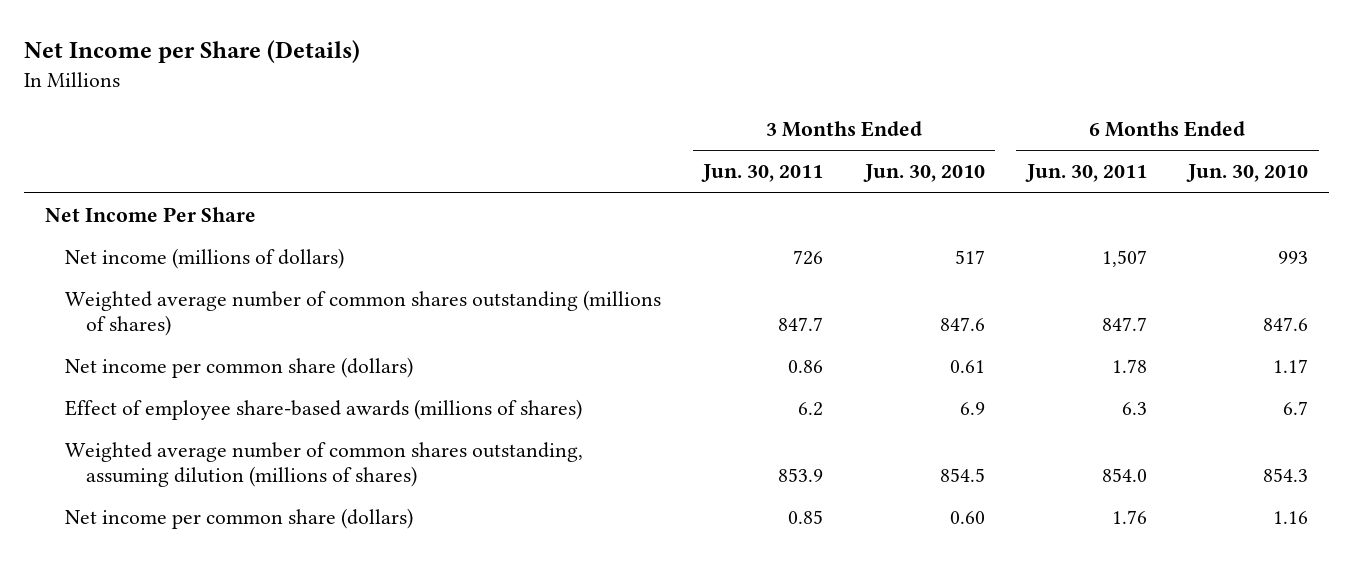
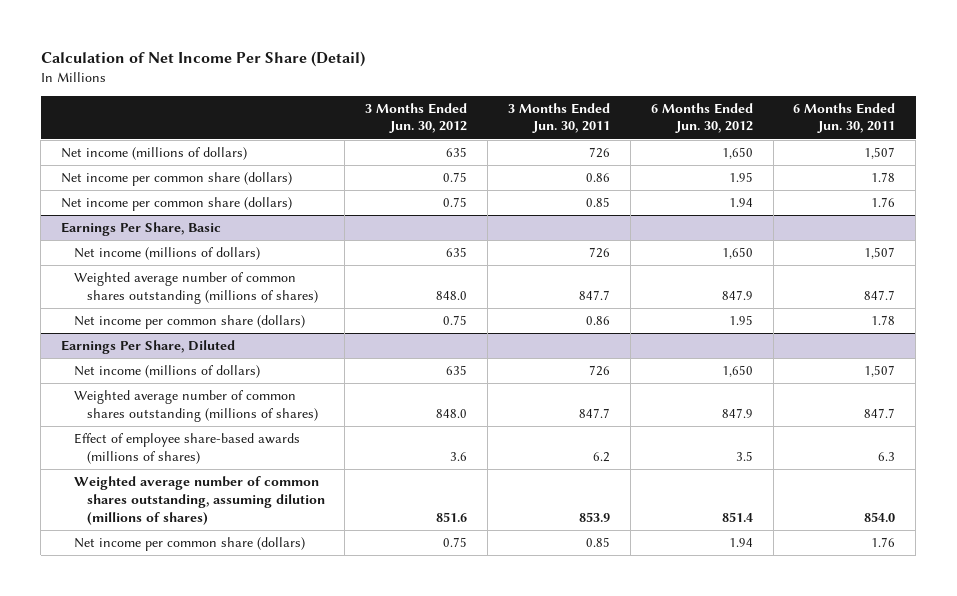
- Net Income per Share (Details)
+ Calculation of Net Income Per Share (Detail)
- | 3 Months Ended Jun. 30, 2011 | 3 Months Ended Jun. 30, 2010 | 6 Months Ended Jun. 30, 2011 | 6 Months Ended Jun. 30, 2010
+ | 3 Months Ended Jun. 30, 2012 | 3 Months Ended Jun. 30, 2011 | 6 Months Ended Jun. 30, 2012 | 6 Months Ended Jun. 30, 2011
- Net Income Per Share
+ Net income per common share (dollars) | 0.75 | 0.86 | 1.95 | 1.78
+ Net income per common share (dollars) | 0.75 | 0.85 | 1.94 | 1.76
+ Earnings Per Share, Basic
+ Net income (millions of dollars) | 635 | 726 | 1,650 | 1,507
+ Earnings Per Share, Diluted
+ Net income (millions of dollars) | 635 | 726 | 1,650 | 1,507
+ Weighted average number of common shares outstanding (millions of shares) | 848.0 | 847.7 | 847.9 | 847.7

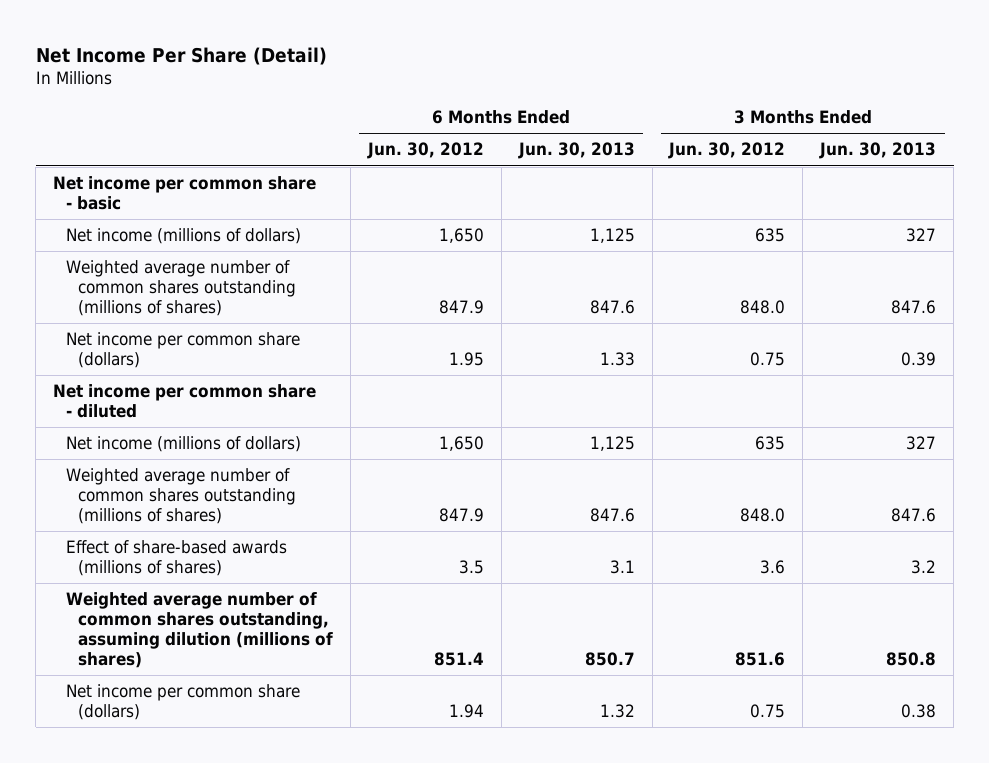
- Calculation of Net Income Per Share (Detail)
+ Net Income Per Share (Detail)
- | 3 Months Ended Jun. 30, 2012 | 3 Months Ended Jun. 30, 2011 | 6 Months Ended Jun. 30, 2012 | 6 Months Ended Jun. 30, 2011
+ | 6 Months Ended Jun. 30, 2012 | 6 Months Ended Jun. 30, 2013 | 3 Months Ended Jun. 30, 2012 | 3 Months Ended Jun. 30, 2013
- Net income (millions of dollars) | 635 | 726 | 1,650 | 1,507
- Net income per common share (dollars) | 0.75 | 0.86 | 1.95 | 1.78
- Net income per common share (dollars) | 0.75 | 0.85 | 1.94 | 1.76
- Earnings Per Share, Basic
+ Net income per common share - basic
- Earnings Per Share, Diluted
+ Net income per common share - diluted
- Effect of employee share-based awards (millions of shares) | 3.6 | 6.2 | 3.5 | 6.3
+ Effect of share-based awards (millions of shares) | 3.5 | 3.1 | 3.6 | 3.2

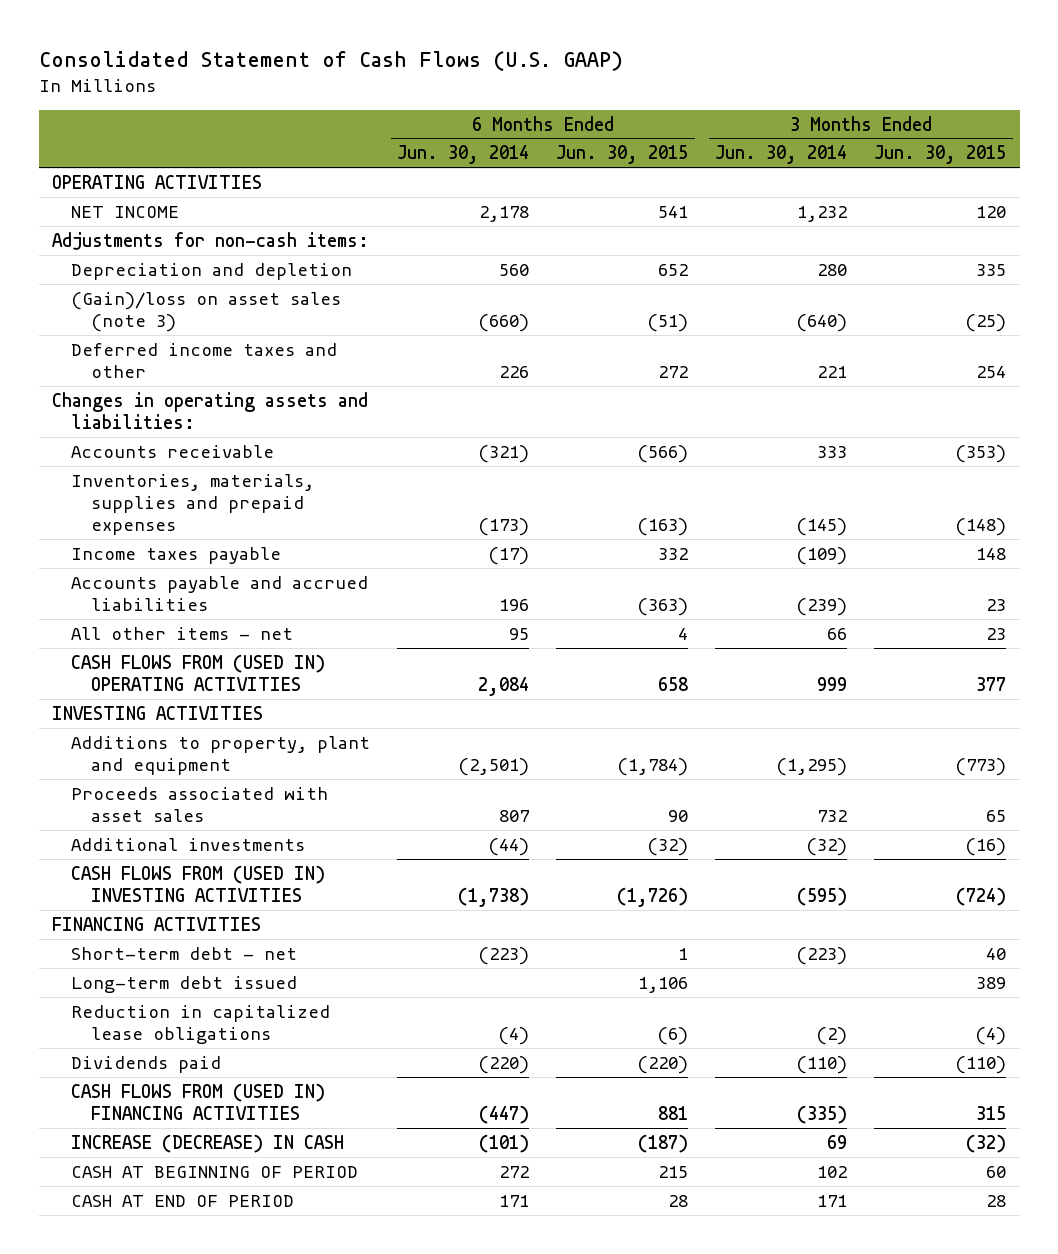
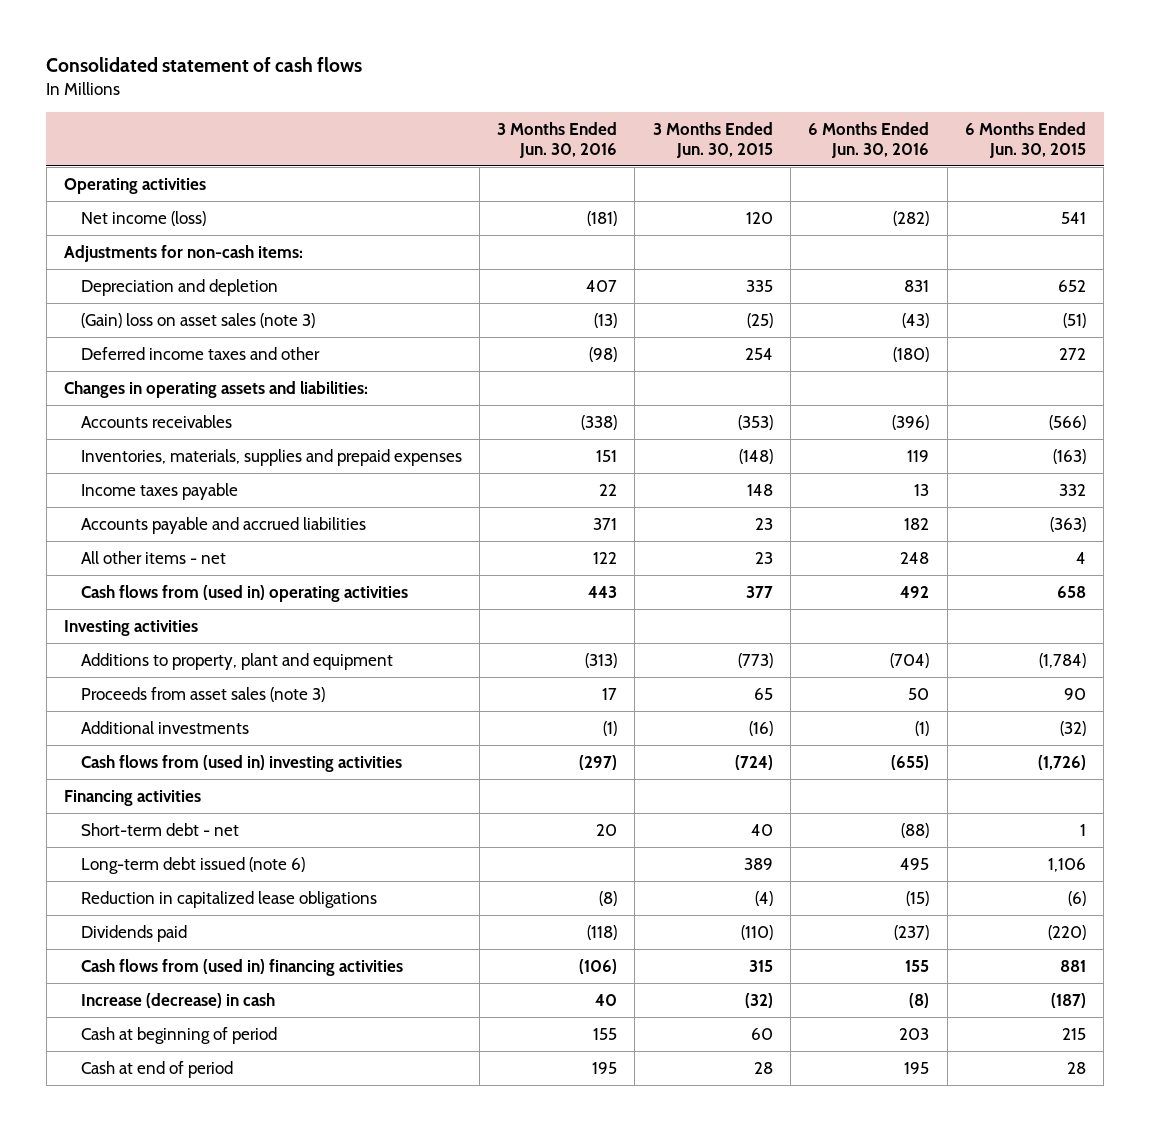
- Consolidated Statement of Cash Flows (U.S. GAAP)
+ Consolidated statement of cash flows
- | 6 Months Ended Jun. 30, 2014 | 6 Months Ended Jun. 30, 2015 | 3 Months Ended Jun. 30, 2014 | 3 Months Ended Jun. 30, 2015
+ | 3 Months Ended Jun. 30, 2016 | 3 Months Ended Jun. 30, 2015 | 6 Months Ended Jun. 30, 2016 | 6 Months Ended Jun. 30, 2015
- OPERATING ACTIVITIES
- NET INCOME | 2,178 | 541 | 1,232 | 120
+ Operating activities
+ Net income (loss) | (181) | 120 | (282) | 541
- (Gain)/loss on asset sales (note 3) | (660) | (51) | (640) | (25)
+ (Gain) loss on asset sales (note 3) | (13) | (25) | (43) | (51)
- Accounts receivable | (321) | (566) | 333 | (353)
+ Accounts receivables | (338) | (353) | (396) | (566)
- CASH FLOWS FROM (USED IN) OPERATING ACTIVITIES | 2,084 | 658 | 999 | 377
- INVESTING ACTIVITIES
+ Cash flows from (used in) operating activities | 443 | 377 | 492 | 658
+ Investing activities
- Proceeds associated with asset sales | 807 | 90 | 732 | 65
+ Proceeds from asset sales (note 3) | 17 | 65 | 50 | 90
- CASH FLOWS FROM (USED IN) INVESTING ACTIVITIES | (1,738) | (1,726) | (595) | (724)
- FINANCING ACTIVITIES
+ Cash flows from (used in) investing activities | (297) | (724) | (655) | (1,726)
+ Financing activities
- Long-term debt issued | | 1,106 | | 389
+ Long-term debt issued (note 6) | | 389 | 495 | 1,106
- CASH FLOWS FROM (USED IN) FINANCING ACTIVITIES | (447) | 881 | (335) | 315
- INCREASE (DECREASE) IN CASH | (101) | (187) | 69 | (32)
- CASH AT BEGINNING OF PERIOD | 272 | 215 | 102 | 60
- CASH AT END OF PERIOD | 171 | 28 | 171 | 28
+ Cash flows from (used in) financing activities | (106) | 315 | 155 | 881
+ Increase (decrease) in cash | 40 | (32) | (8) | (187)
+ Cash at beginning of period | 155 | 60 | 203 | 215
+ Cash at end of period | 195 | 28 | 195 | 28

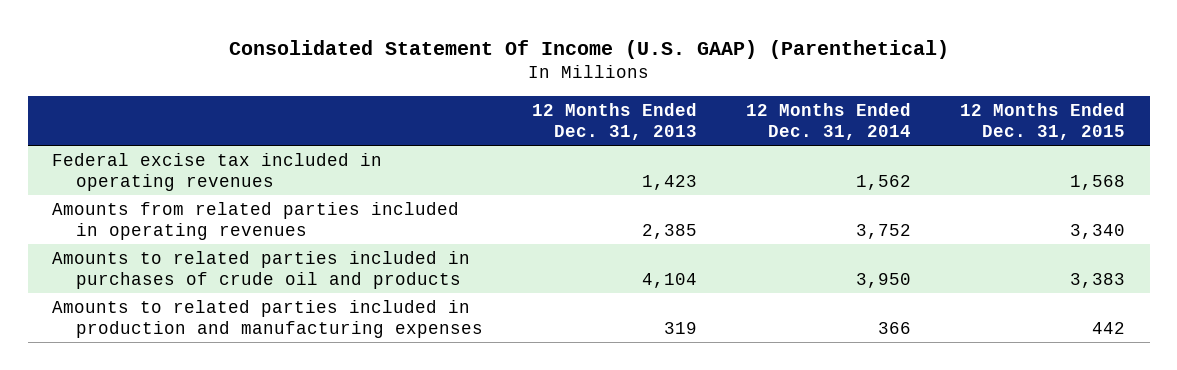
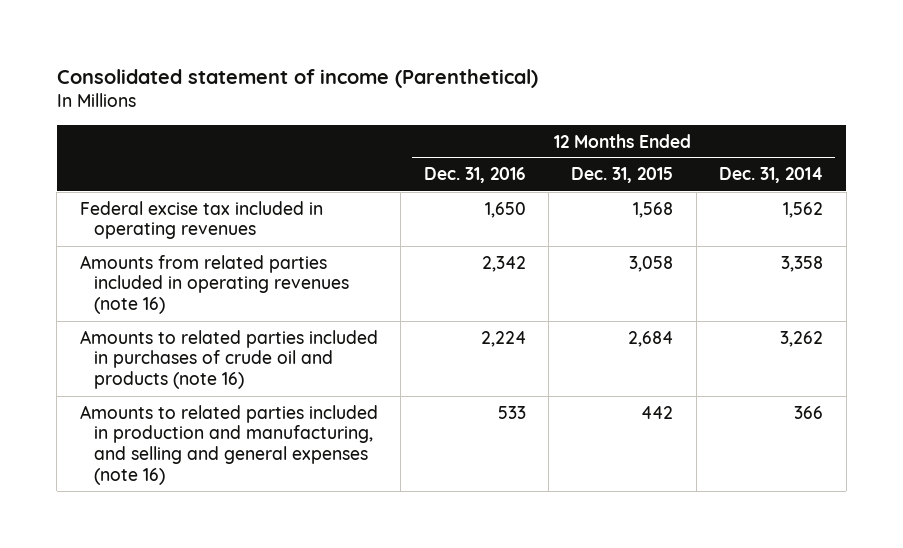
- Consolidated Statement Of Income (U.S. GAAP) (Parenthetical)
+ Consolidated statement of income (Parenthetical)
- | 12 Months Ended Dec. 31, 2013 | 12 Months Ended Dec. 31, 2014 | 12 Months Ended Dec. 31, 2015
+ | 12 Months Ended Dec. 31, 2016 | 12 Months Ended Dec. 31, 2015 | 12 Months Ended Dec. 31, 2014
- Amounts from related parties included in operating revenues | 2,385 | 3,752 | 3,340
- Amounts to related parties included in purchases of crude oil and products | 4,104 | 3,950 | 3,383
- Amounts to related parties included in production and manufacturing expenses | 319 | 366 | 442
+ Amounts from related parties included in operating revenues (note 16) | 2,342 | 3,058 | 3,358
+ Amounts to related parties included in purchases of crude oil and products (note 16) | 2,224 | 2,684 | 3,262
+ Amounts to related parties included in production and manufacturing, and selling and general expenses (note 16) | 533 | 442 | 366

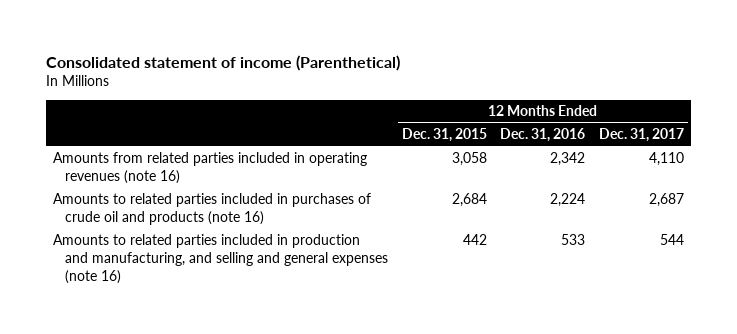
- | 12 Months Ended Dec. 31, 2016 | 12 Months Ended Dec. 31, 2015 | 12 Months Ended Dec. 31, 2014
+ | 12 Months Ended Dec. 31, 2015 | 12 Months Ended Dec. 31, 2016 | 12 Months Ended Dec. 31, 2017
- Federal excise tax included in operating revenues | 1,650 | 1,568 | 1,562

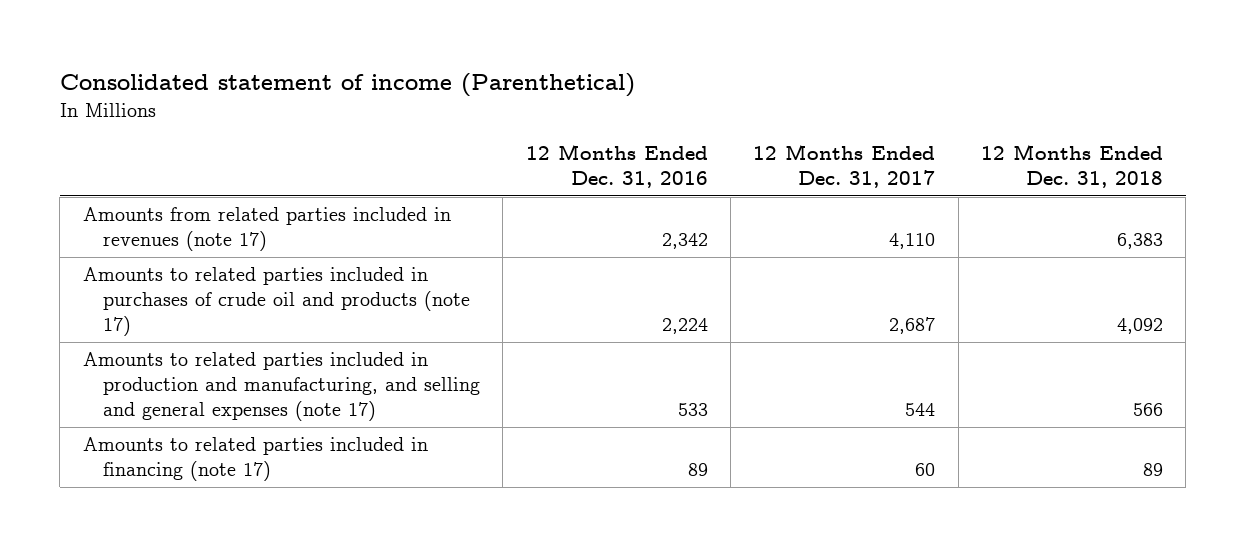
- | 12 Months Ended Dec. 31, 2015 | 12 Months Ended Dec. 31, 2016 | 12 Months Ended Dec. 31, 2017
+ | 12 Months Ended Dec. 31, 2016 | 12 Months Ended Dec. 31, 2017 | 12 Months Ended Dec. 31, 2018
- Amounts from related parties included in operating revenues (note 16) | 3,058 | 2,342 | 4,110
- Amounts to related parties included in purchases of crude oil and products (note 16) | 2,684 | 2,224 | 2,687
- Amounts to related parties included in production and manufacturing, and selling and general expenses (note 16) | 442 | 533 | 544
+ Amounts from related parties included in revenues (note 17) | 2,342 | 4,110 | 6,383
+ Amounts to related parties included in purchases of crude oil and products (note 17) | 2,224 | 2,687 | 4,092
+ Amounts to related parties included in production and manufacturing, and selling and general expenses (note 17) | 533 | 544 | 566
+ Amounts to related parties included in financing (note 17) | 89 | 60 | 89

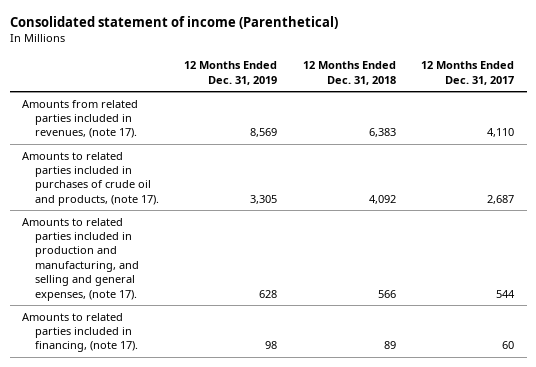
- | 12 Months Ended Dec. 31, 2016 | 12 Months Ended Dec. 31, 2017 | 12 Months Ended Dec. 31, 2018
+ | 12 Months Ended Dec. 31, 2019 | 12 Months Ended Dec. 31, 2018 | 12 Months Ended Dec. 31, 2017
- Amounts from related parties included in revenues (note 17) | 2,342 | 4,110 | 6,383
- Amounts to related parties included in purchases of crude oil and products (note 17) | 2,224 | 2,687 | 4,092
- Amounts to related parties included in production and manufacturing, and selling and general expenses (note 17) | 533 | 544 | 566
- Amounts to related parties included in financing (note 17) | 89 | 60 | 89
+ Amounts from related parties included in revenues, (note 17). | 8,569 | 6,383 | 4,110
+ Amounts to related parties included in purchases of crude oil and products, (note 17). | 3,305 | 4,092 | 2,687
+ Amounts to related parties included in production and manufacturing, and selling and general expenses, (note 17). | 628 | 566 | 544
+ Amounts to related parties included in financing, (note 17). | 98 | 89 | 60

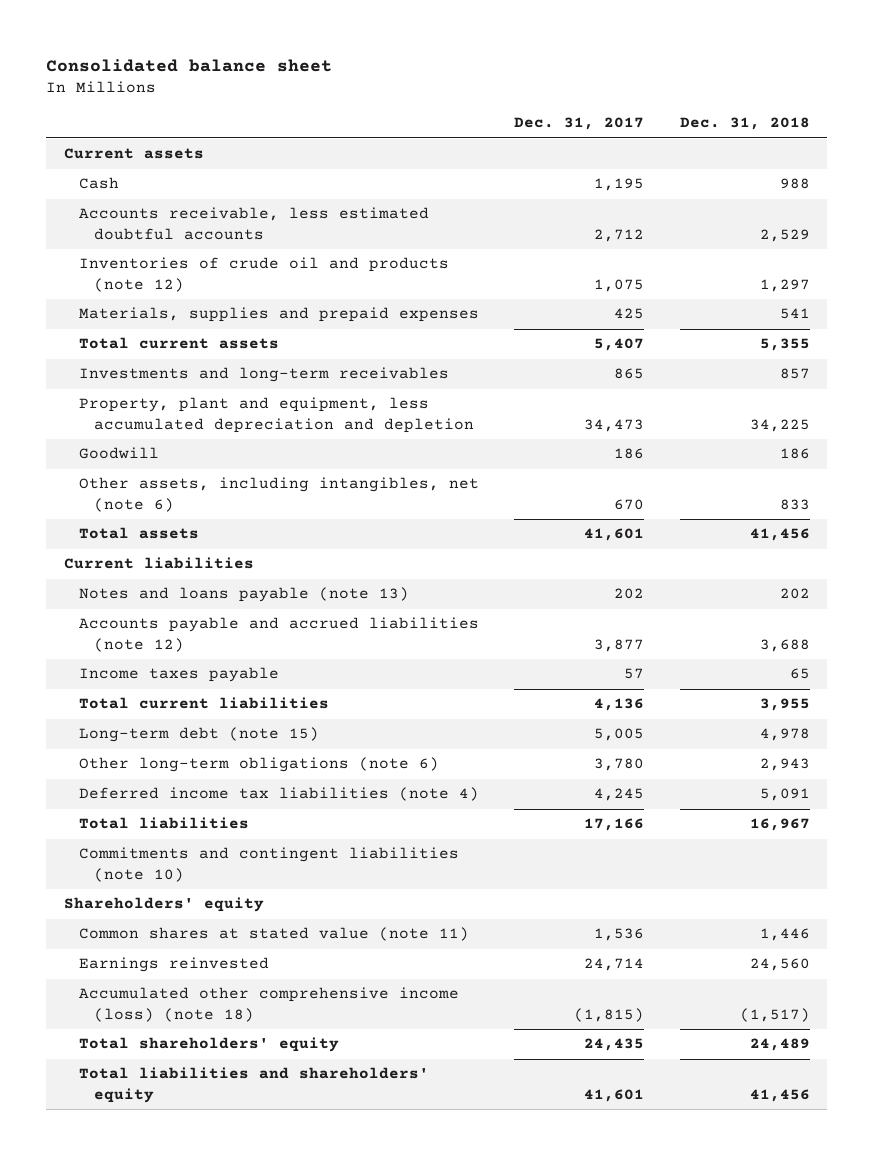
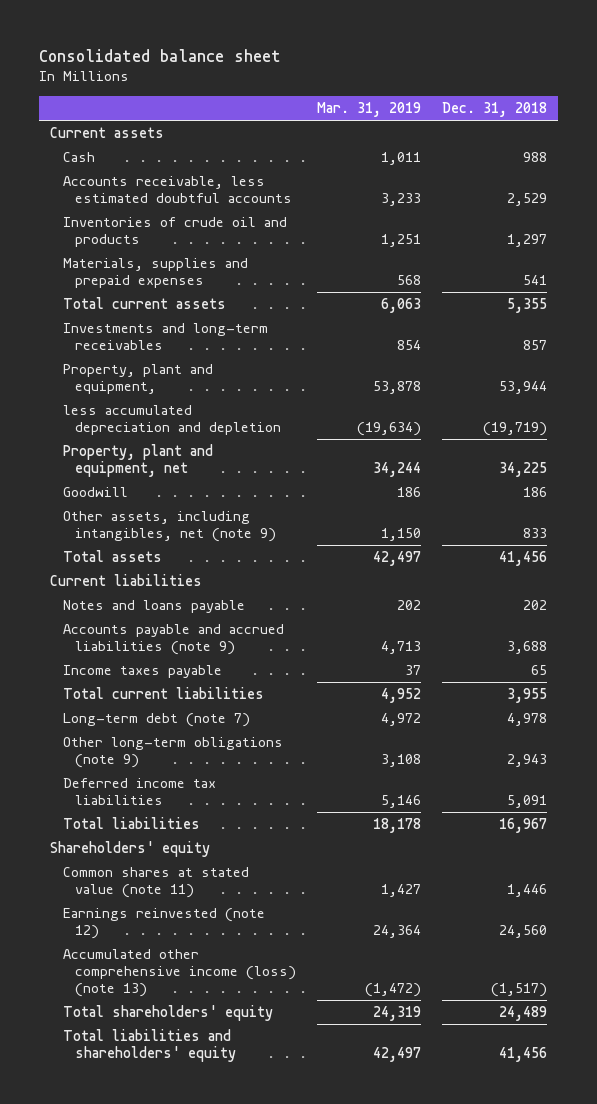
- | Dec. 31, 2017 | Dec. 31, 2018
+ | Mar. 31, 2019 | Dec. 31, 2018
- Inventories of crude oil and products (note 12) | 1,075 | 1,297
+ Inventories of crude oil and products | 1,251 | 1,297
- Property, plant and equipment, less accumulated depreciation and depletion | 34,473 | 34,225
+ Property, plant and equipment, | 53,878 | 53,944
+ less accumulated depreciation and depletion | (19,634) | (19,719)
+ Property, plant and equipment, net | 34,244 | 34,225
- Other assets, including intangibles, net (note 6) | 670 | 833
+ Other assets, including intangibles, net (note 9) | 1,150 | 833
- Notes and loans payable (note 13) | 202 | 202
- Accounts payable and accrued liabilities (note 12) | 3,877 | 3,688
+ Notes and loans payable | 202 | 202
+ Accounts payable and accrued liabilities (note 9) | 4,713 | 3,688
- Long-term debt (note 15) | 5,005 | 4,978
- Other long-term obligations (note 6) | 3,780 | 2,943
- Deferred income tax liabilities (note 4) | 4,245 | 5,091
+ Long-term debt (note 7) | 4,972 | 4,978
+ Other long-term obligations (note 9) | 3,108 | 2,943
+ Deferred income tax liabilities | 5,146 | 5,091
- Commitments and contingent liabilities (note 10)
- Earnings reinvested | 24,714 | 24,560
- Accumulated other comprehensive income (loss) (note 18) | (1,815) | (1,517)
+ Earnings reinvested (note 12) | 24,364 | 24,560
+ Accumulated other comprehensive income (loss) (note 13) | (1,472) | (1,517)

